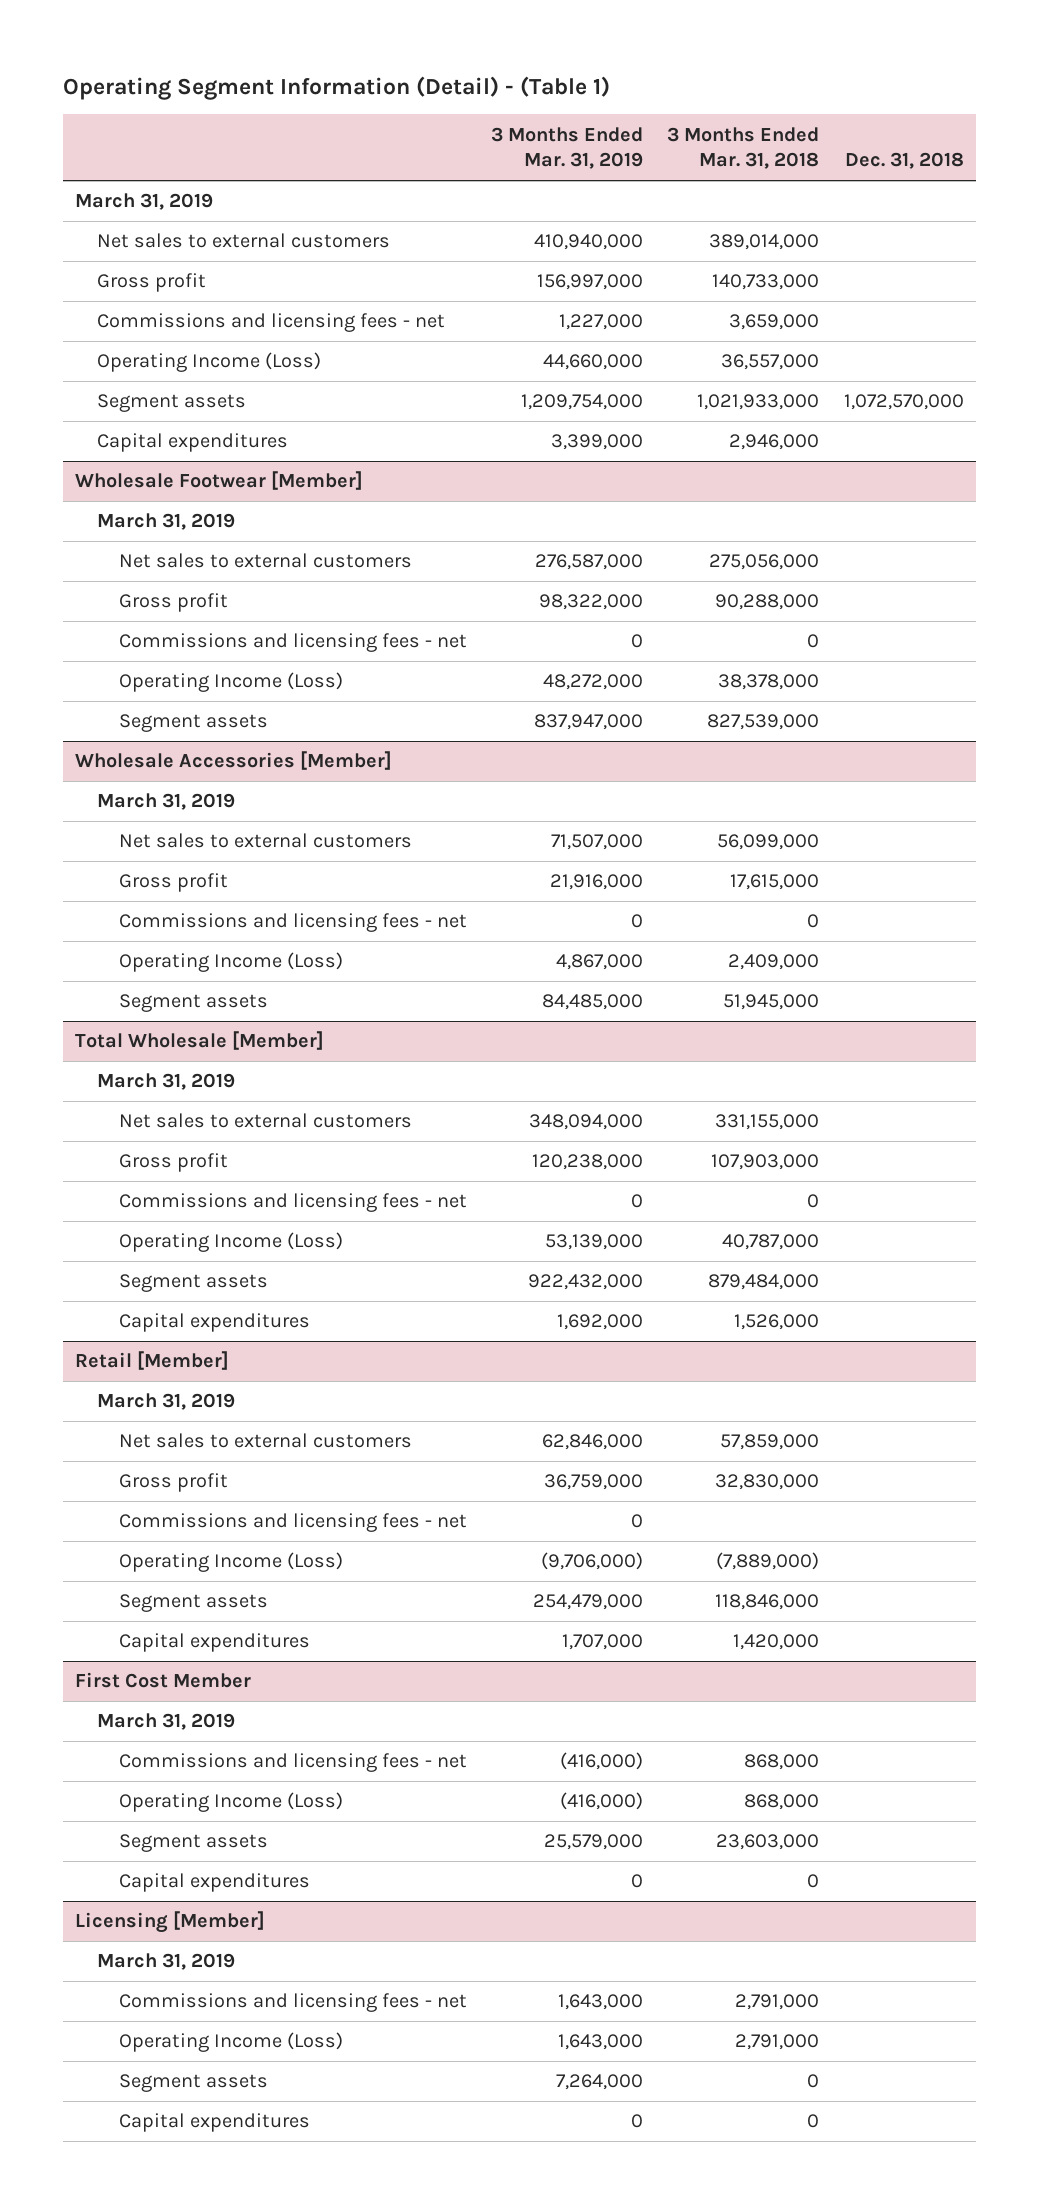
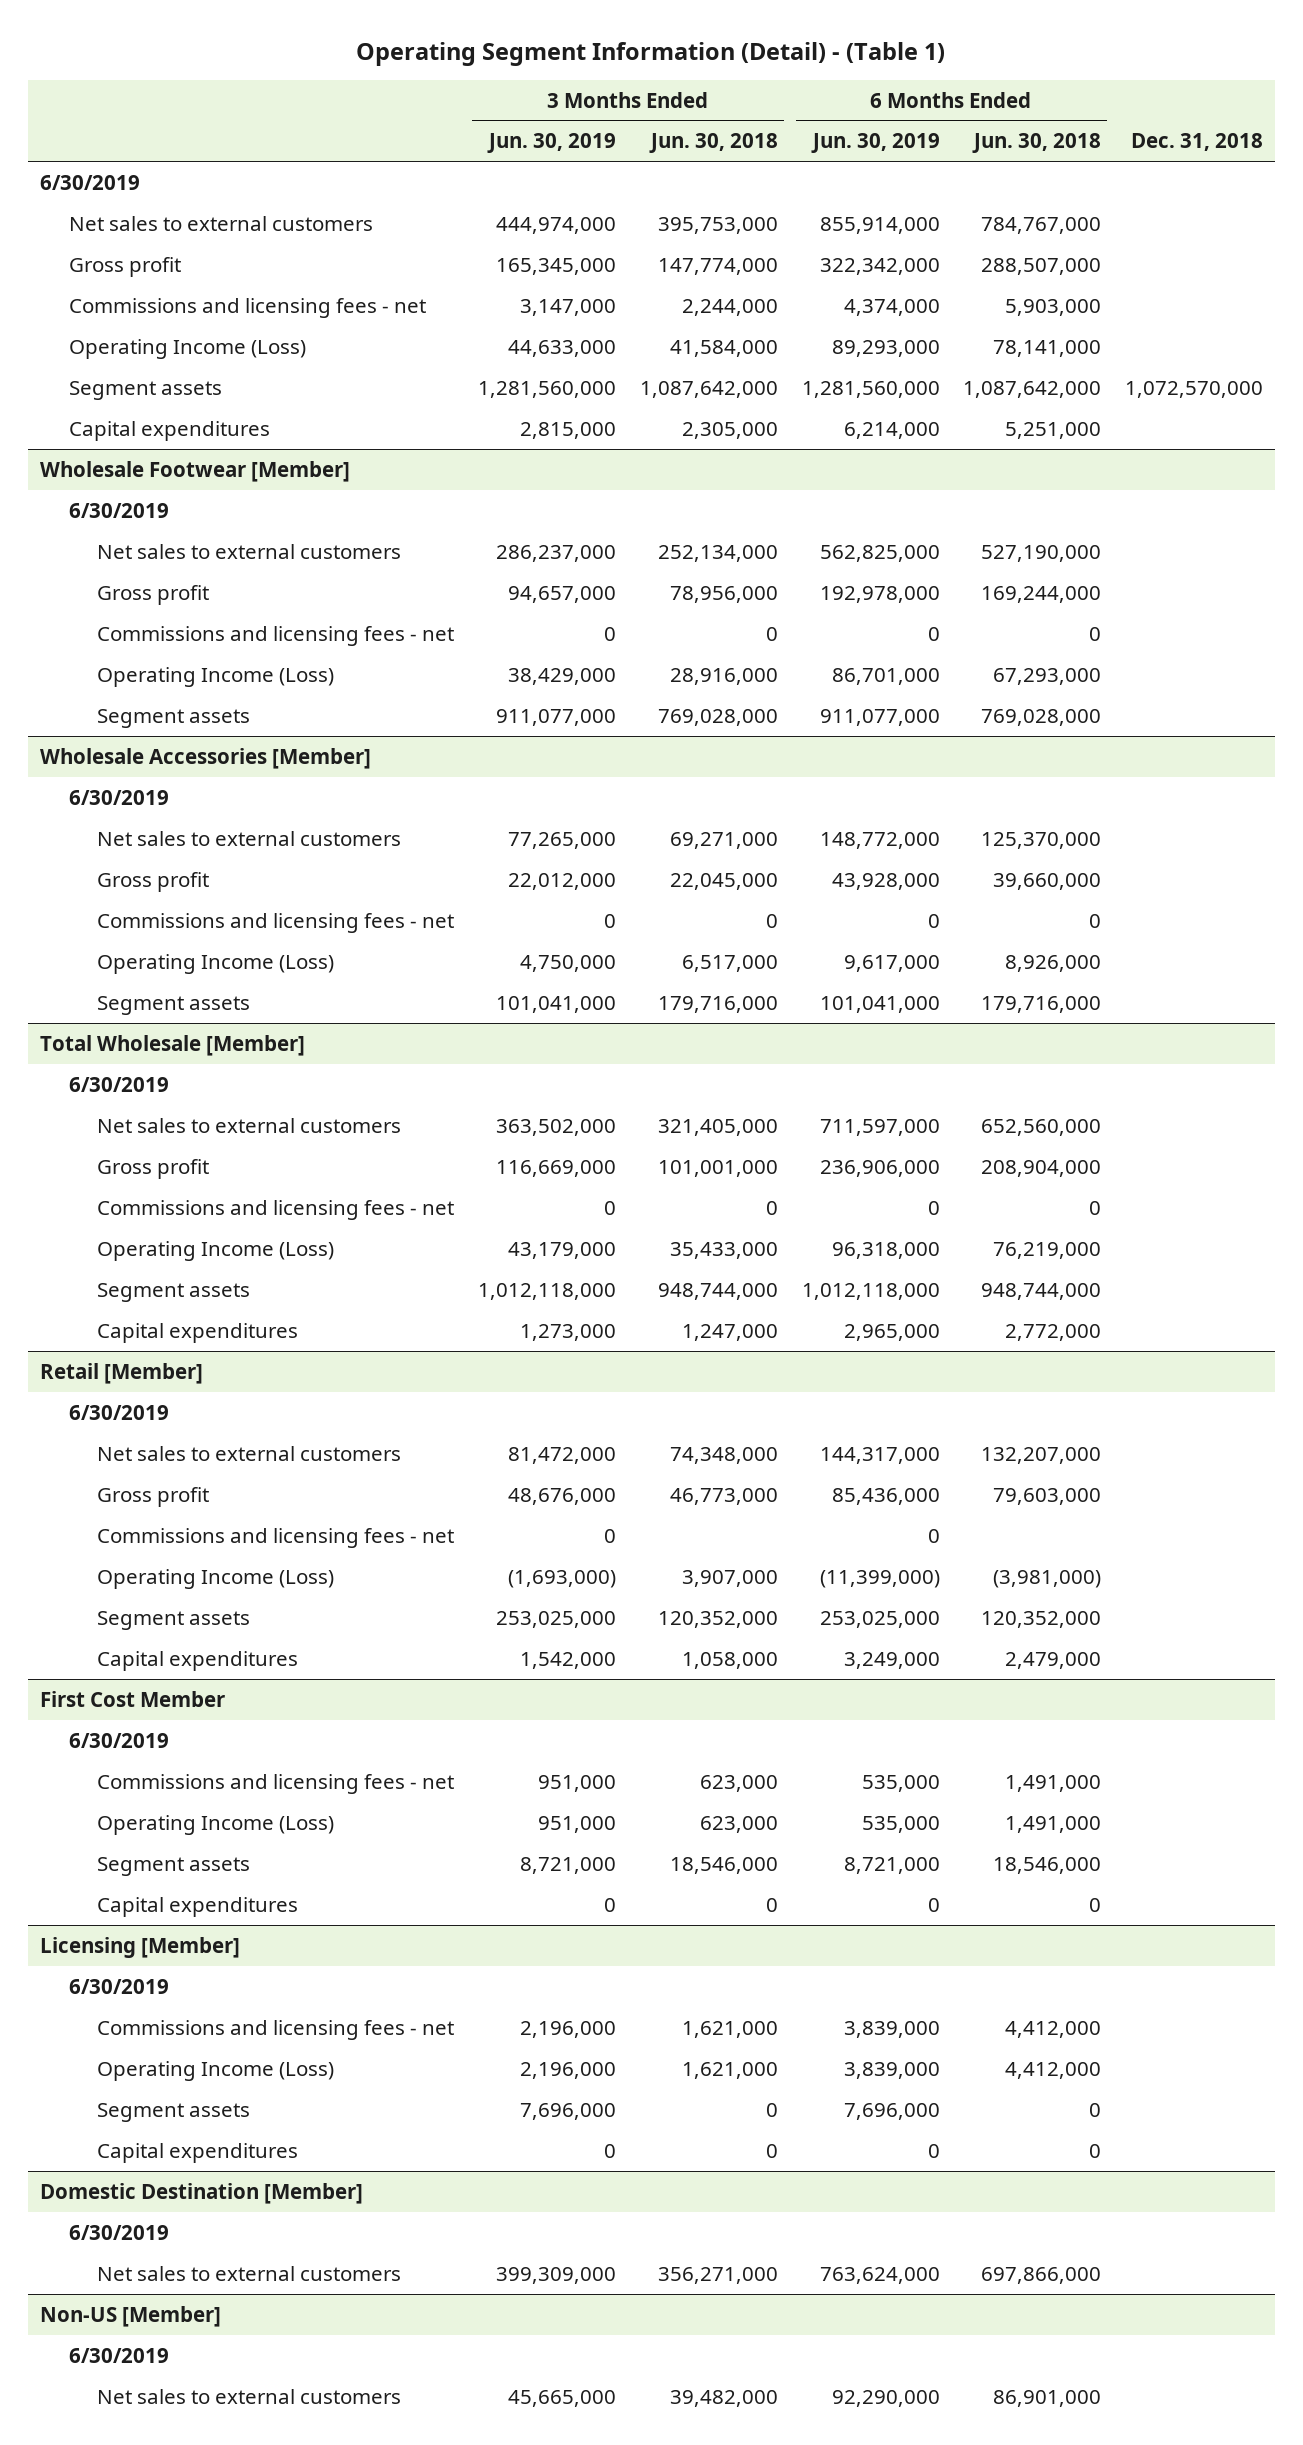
- | 3 Months Ended Mar. 31, 2019 | 3 Months Ended Mar. 31, 2018 | Dec. 31, 2018
+ | 3 Months Ended Jun. 30, 2019 | 3 Months Ended Jun. 30, 2018 | 6 Months Ended Jun. 30, 2019 | 6 Months Ended Jun. 30, 2018 | Dec. 31, 2018
- March 31, 2019
+ 6/30/2019
@ Wholesale Footwear [Member]
- March 31, 2019
+ 6/30/2019
@ Wholesale Accessories [Member]
- March 31, 2019
+ 6/30/2019
@ Total Wholesale [Member]
- March 31, 2019
+ 6/30/2019
@ Retail [Member]
- March 31, 2019
+ 6/30/2019
@ First Cost Member
- March 31, 2019
+ 6/30/2019
@ Licensing [Member]
- March 31, 2019
+ 6/30/2019
+ Domestic Destination [Member]
+ 6/30/2019
+ Net sales to external customers | 399,309,000 | 356,271,000 | 763,624,000 | 697,866,000 |
+ Non-US [Member]
+ 6/30/2019
+ Net sales to external customers | 45,665,000 | 39,482,000 | 92,290,000 | 86,901,000 |

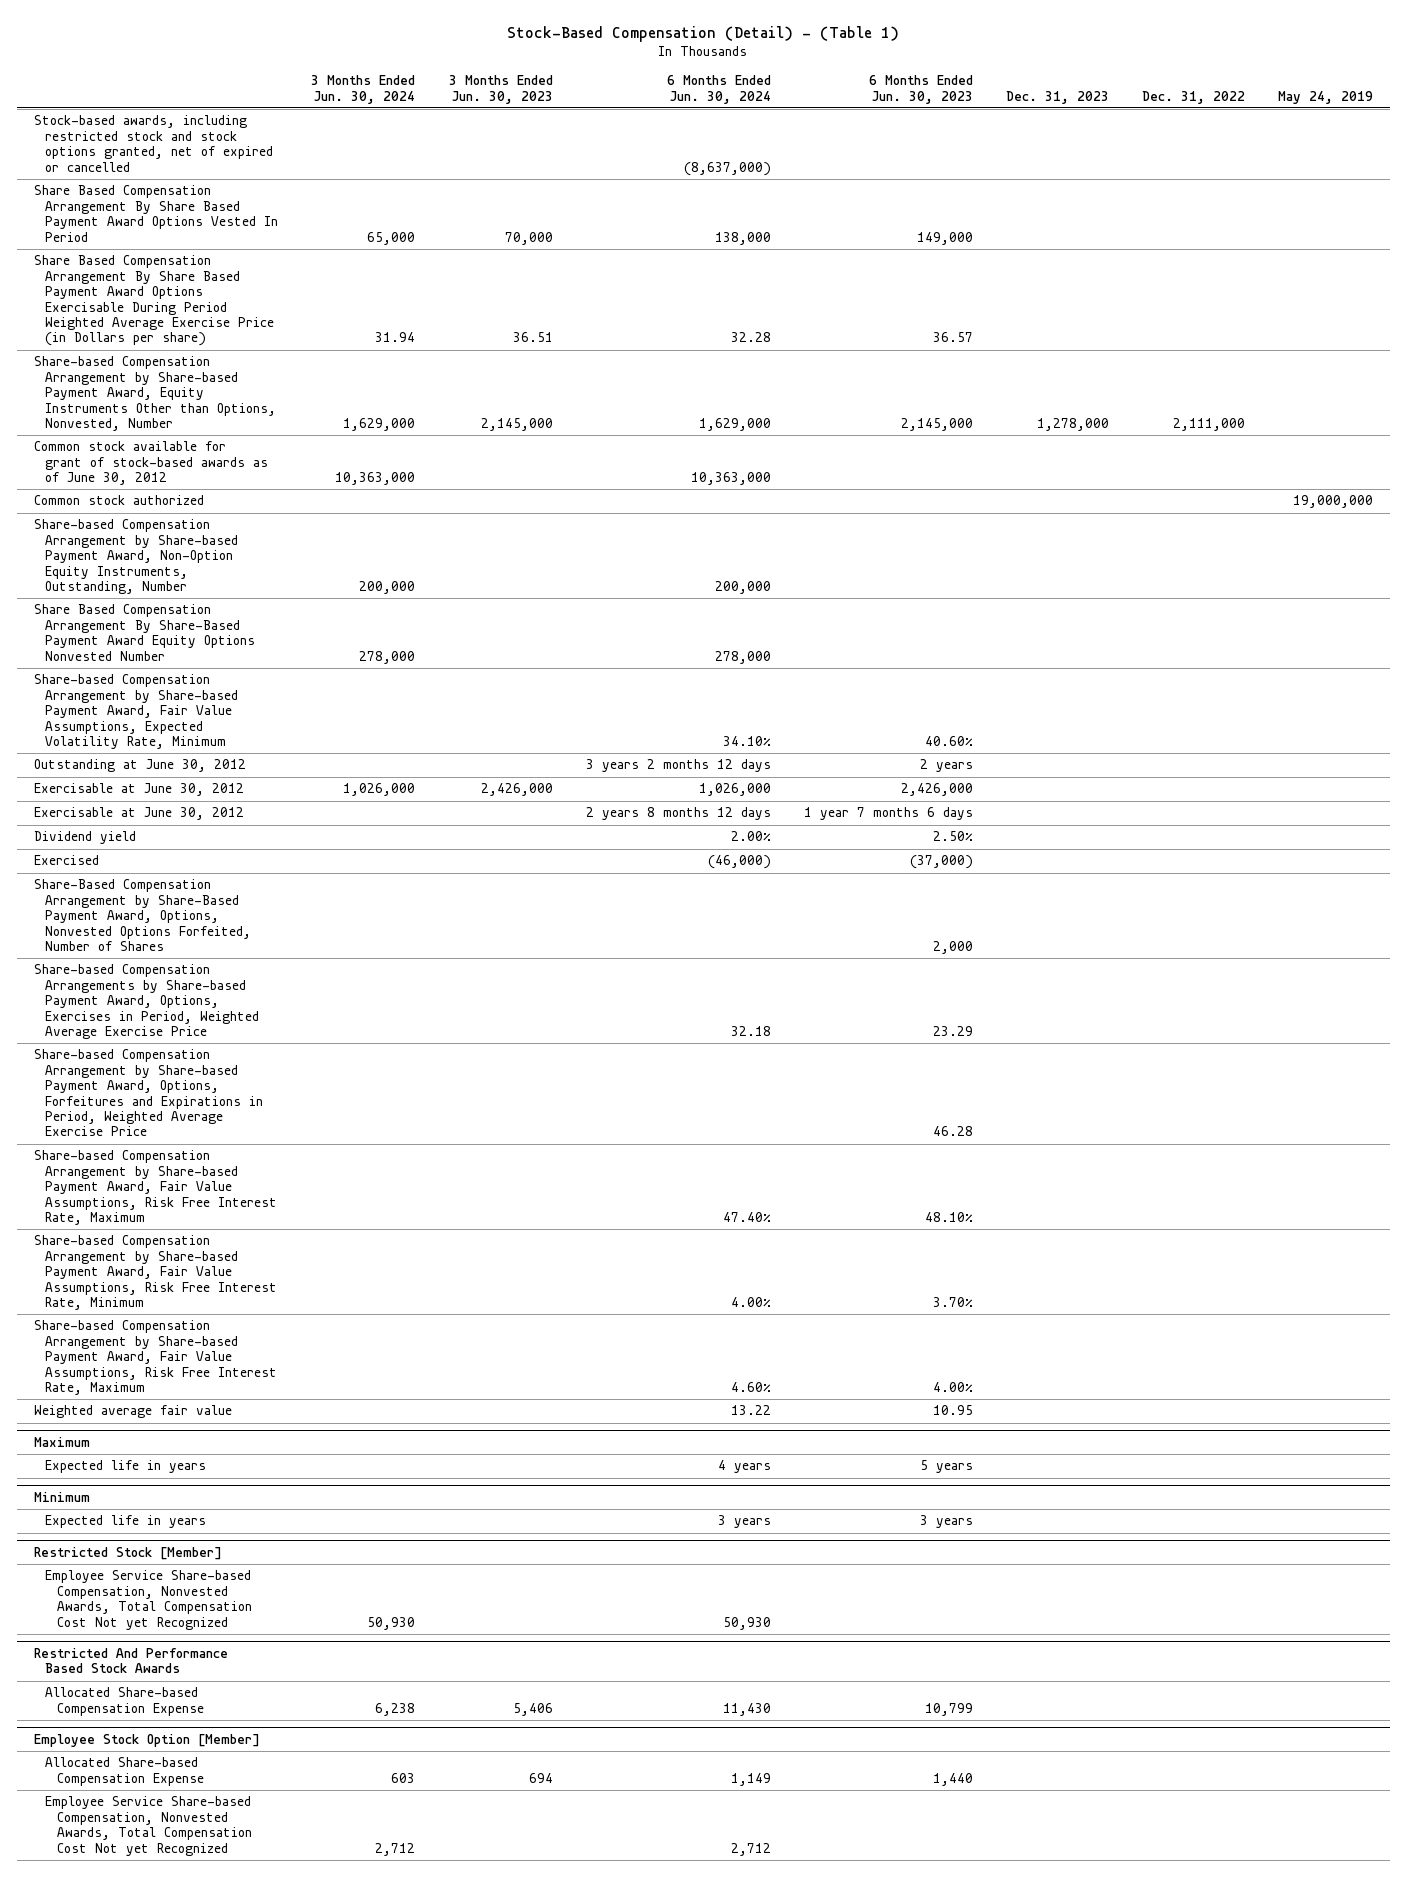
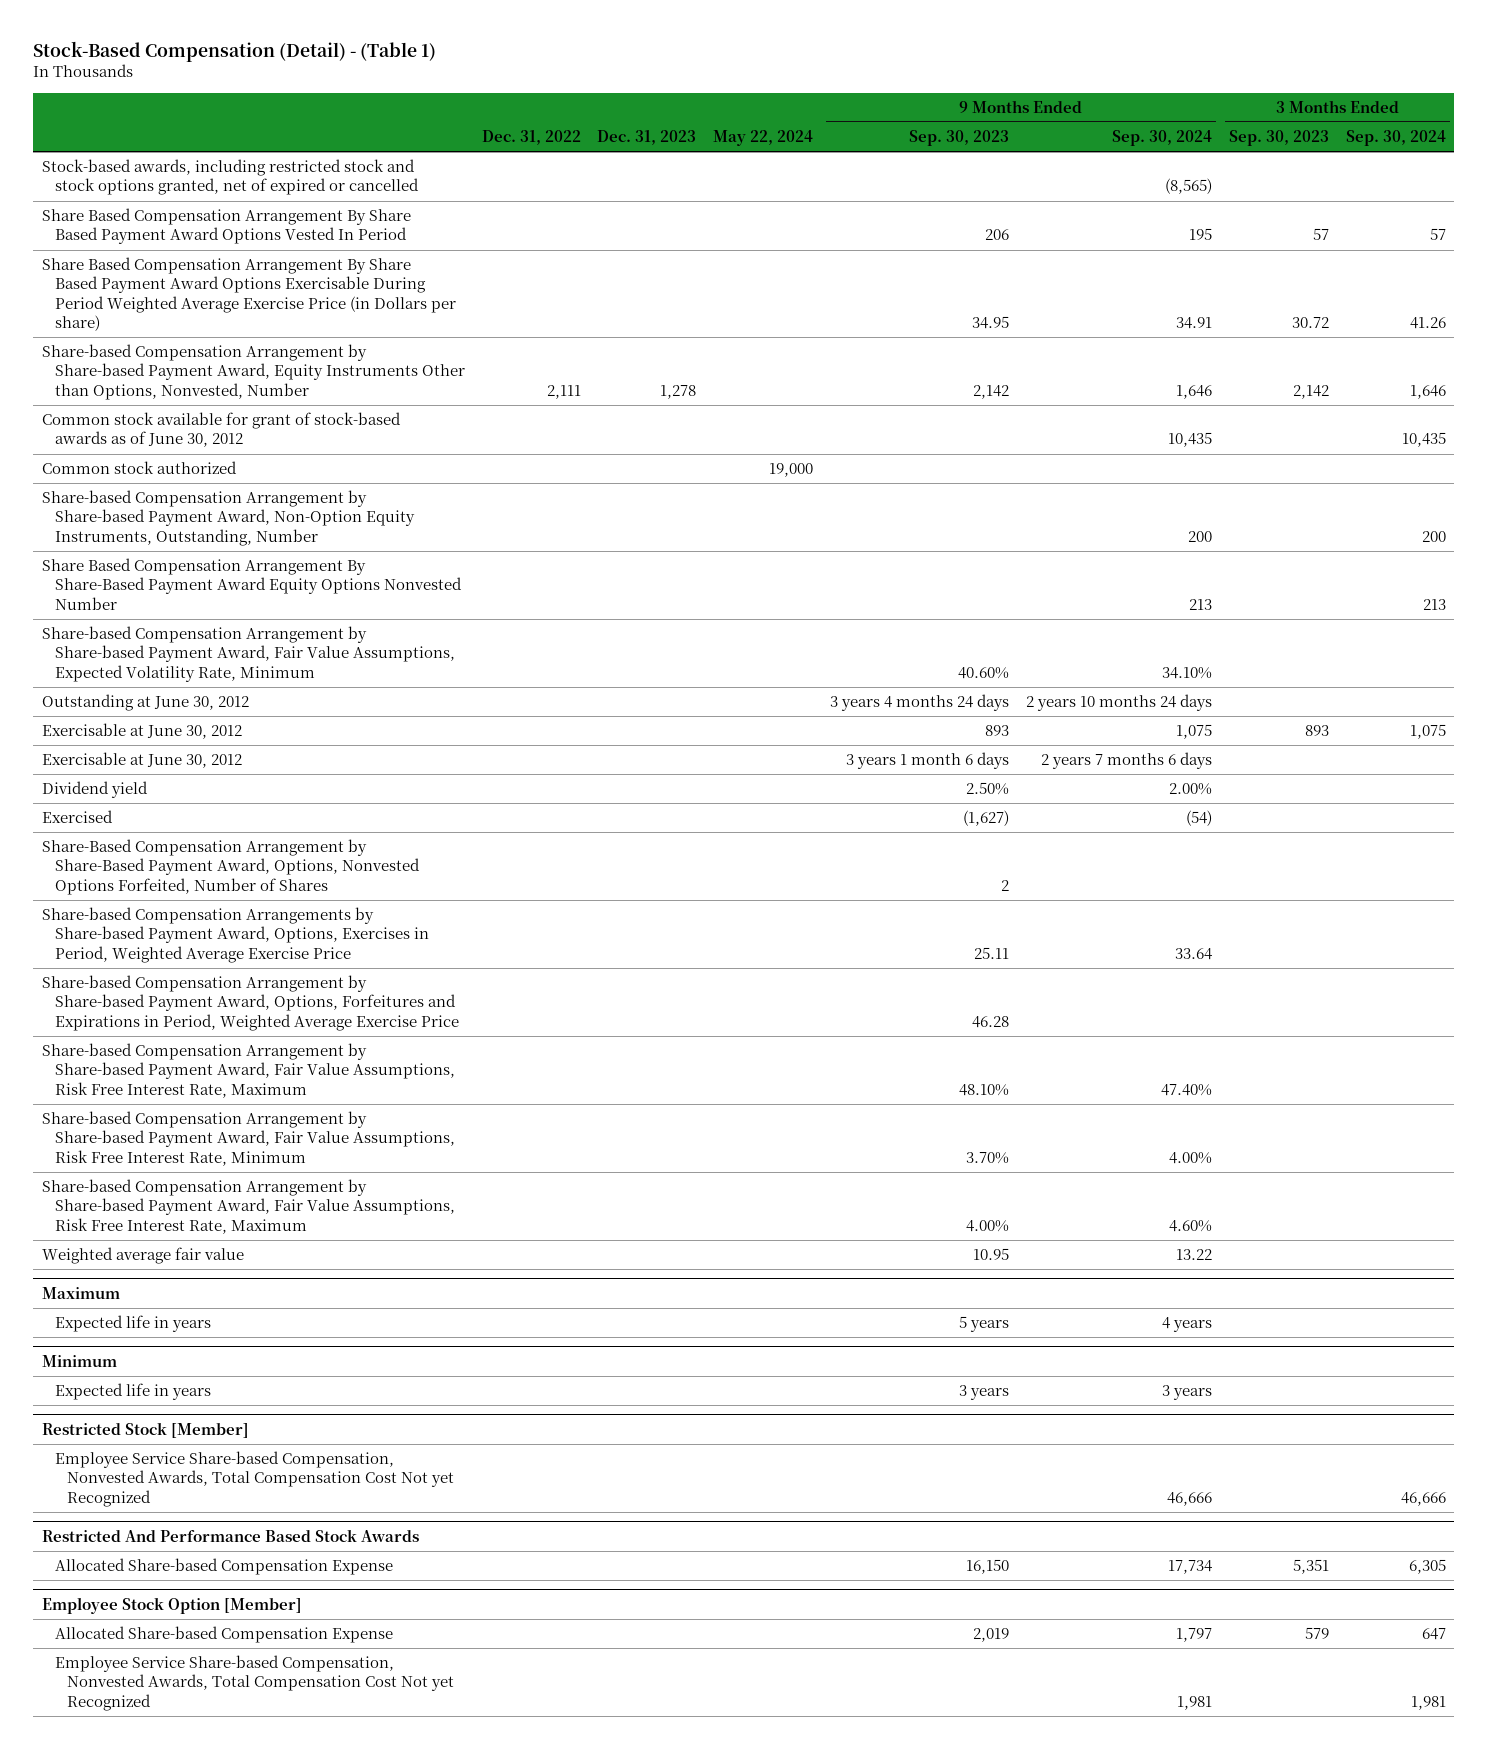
- | 3 Months Ended Jun. 30, 2024 | 3 Months Ended Jun. 30, 2023 | 6 Months Ended Jun. 30, 2024 | 6 Months Ended Jun. 30, 2023 | Dec. 31, 2023 | Dec. 31, 2022 | May 24, 2019
+ | Dec. 31, 2022 | Dec. 31, 2023 | May 22, 2024 | 9 Months Ended Sep. 30, 2023 | 9 Months Ended Sep. 30, 2024 | 3 Months Ended Sep. 30, 2023 | 3 Months Ended Sep. 30, 2024
- Share-based Compensation Arrangement by Share-based Payment Award, Equity Instruments Other than Options, Nonvested, Number | 1,629,000 | 2,145,000 | 1,629,000 | 2,145,000 | 1,278,000 | 2,111,000 |
+ Share-based Compensation Arrangement by Share-based Payment Award, Equity Instruments Other than Options, Nonvested, Number | 2,111 | 1,278 | | 2,142 | 1,646 | 2,142 | 1,646

